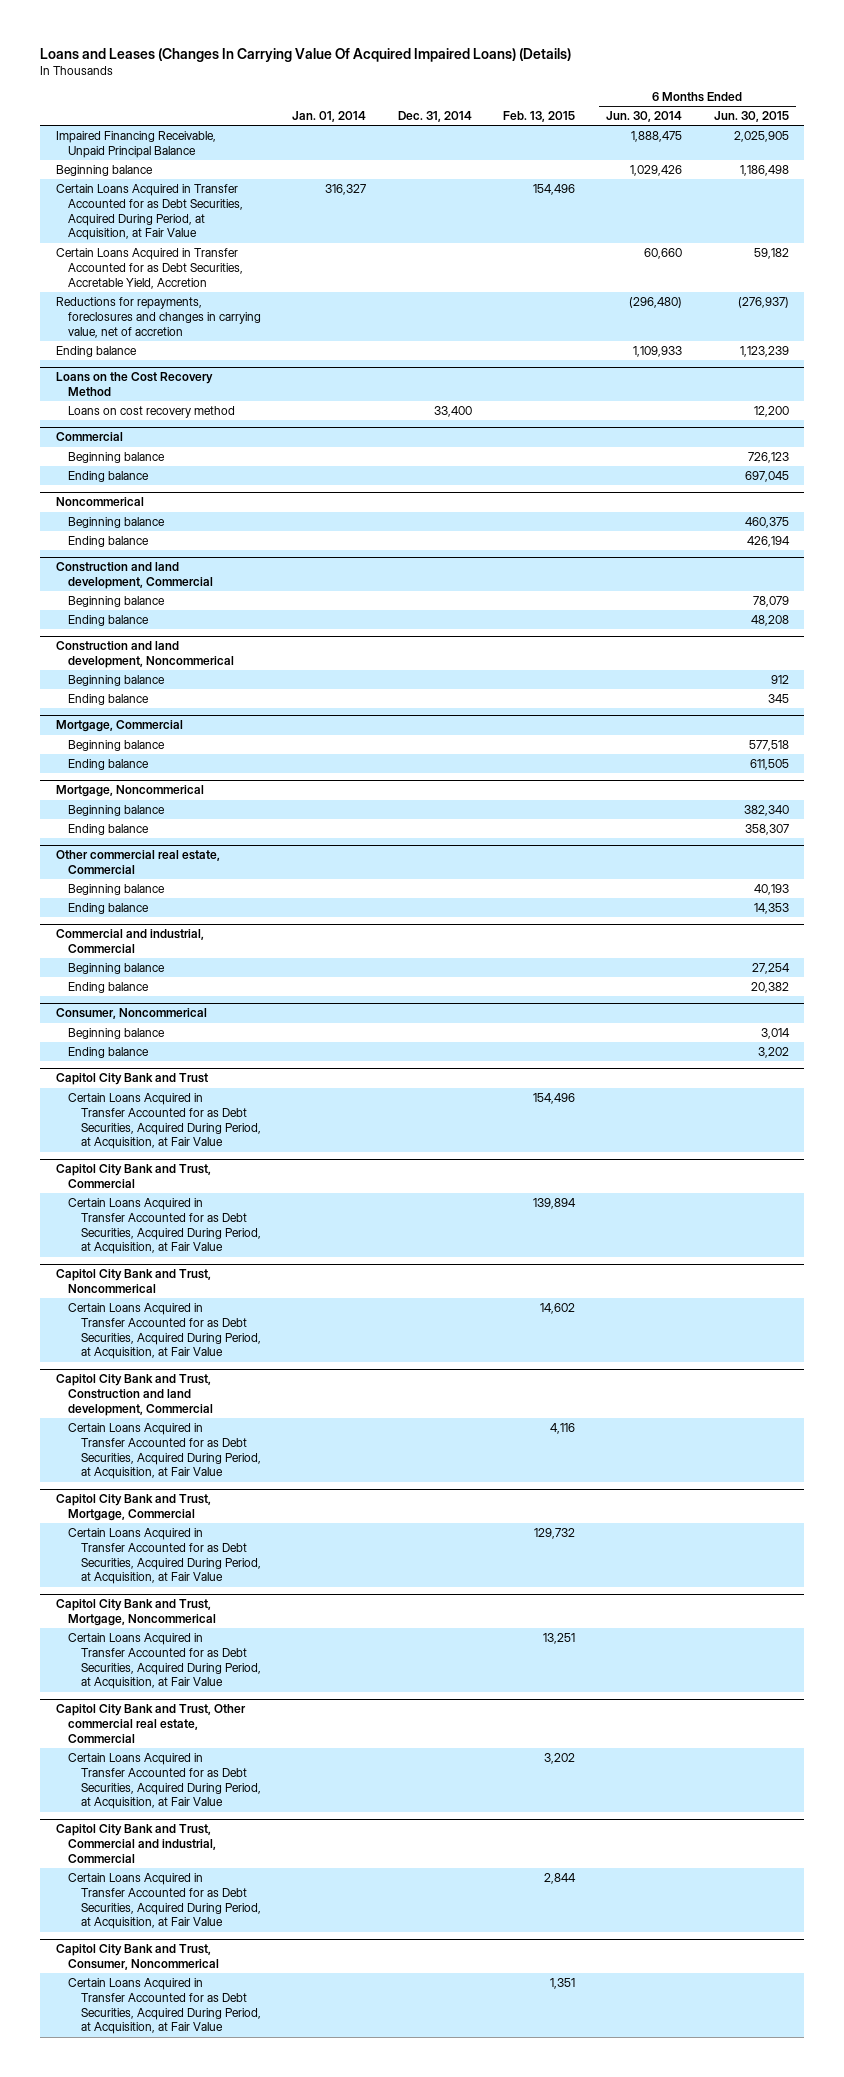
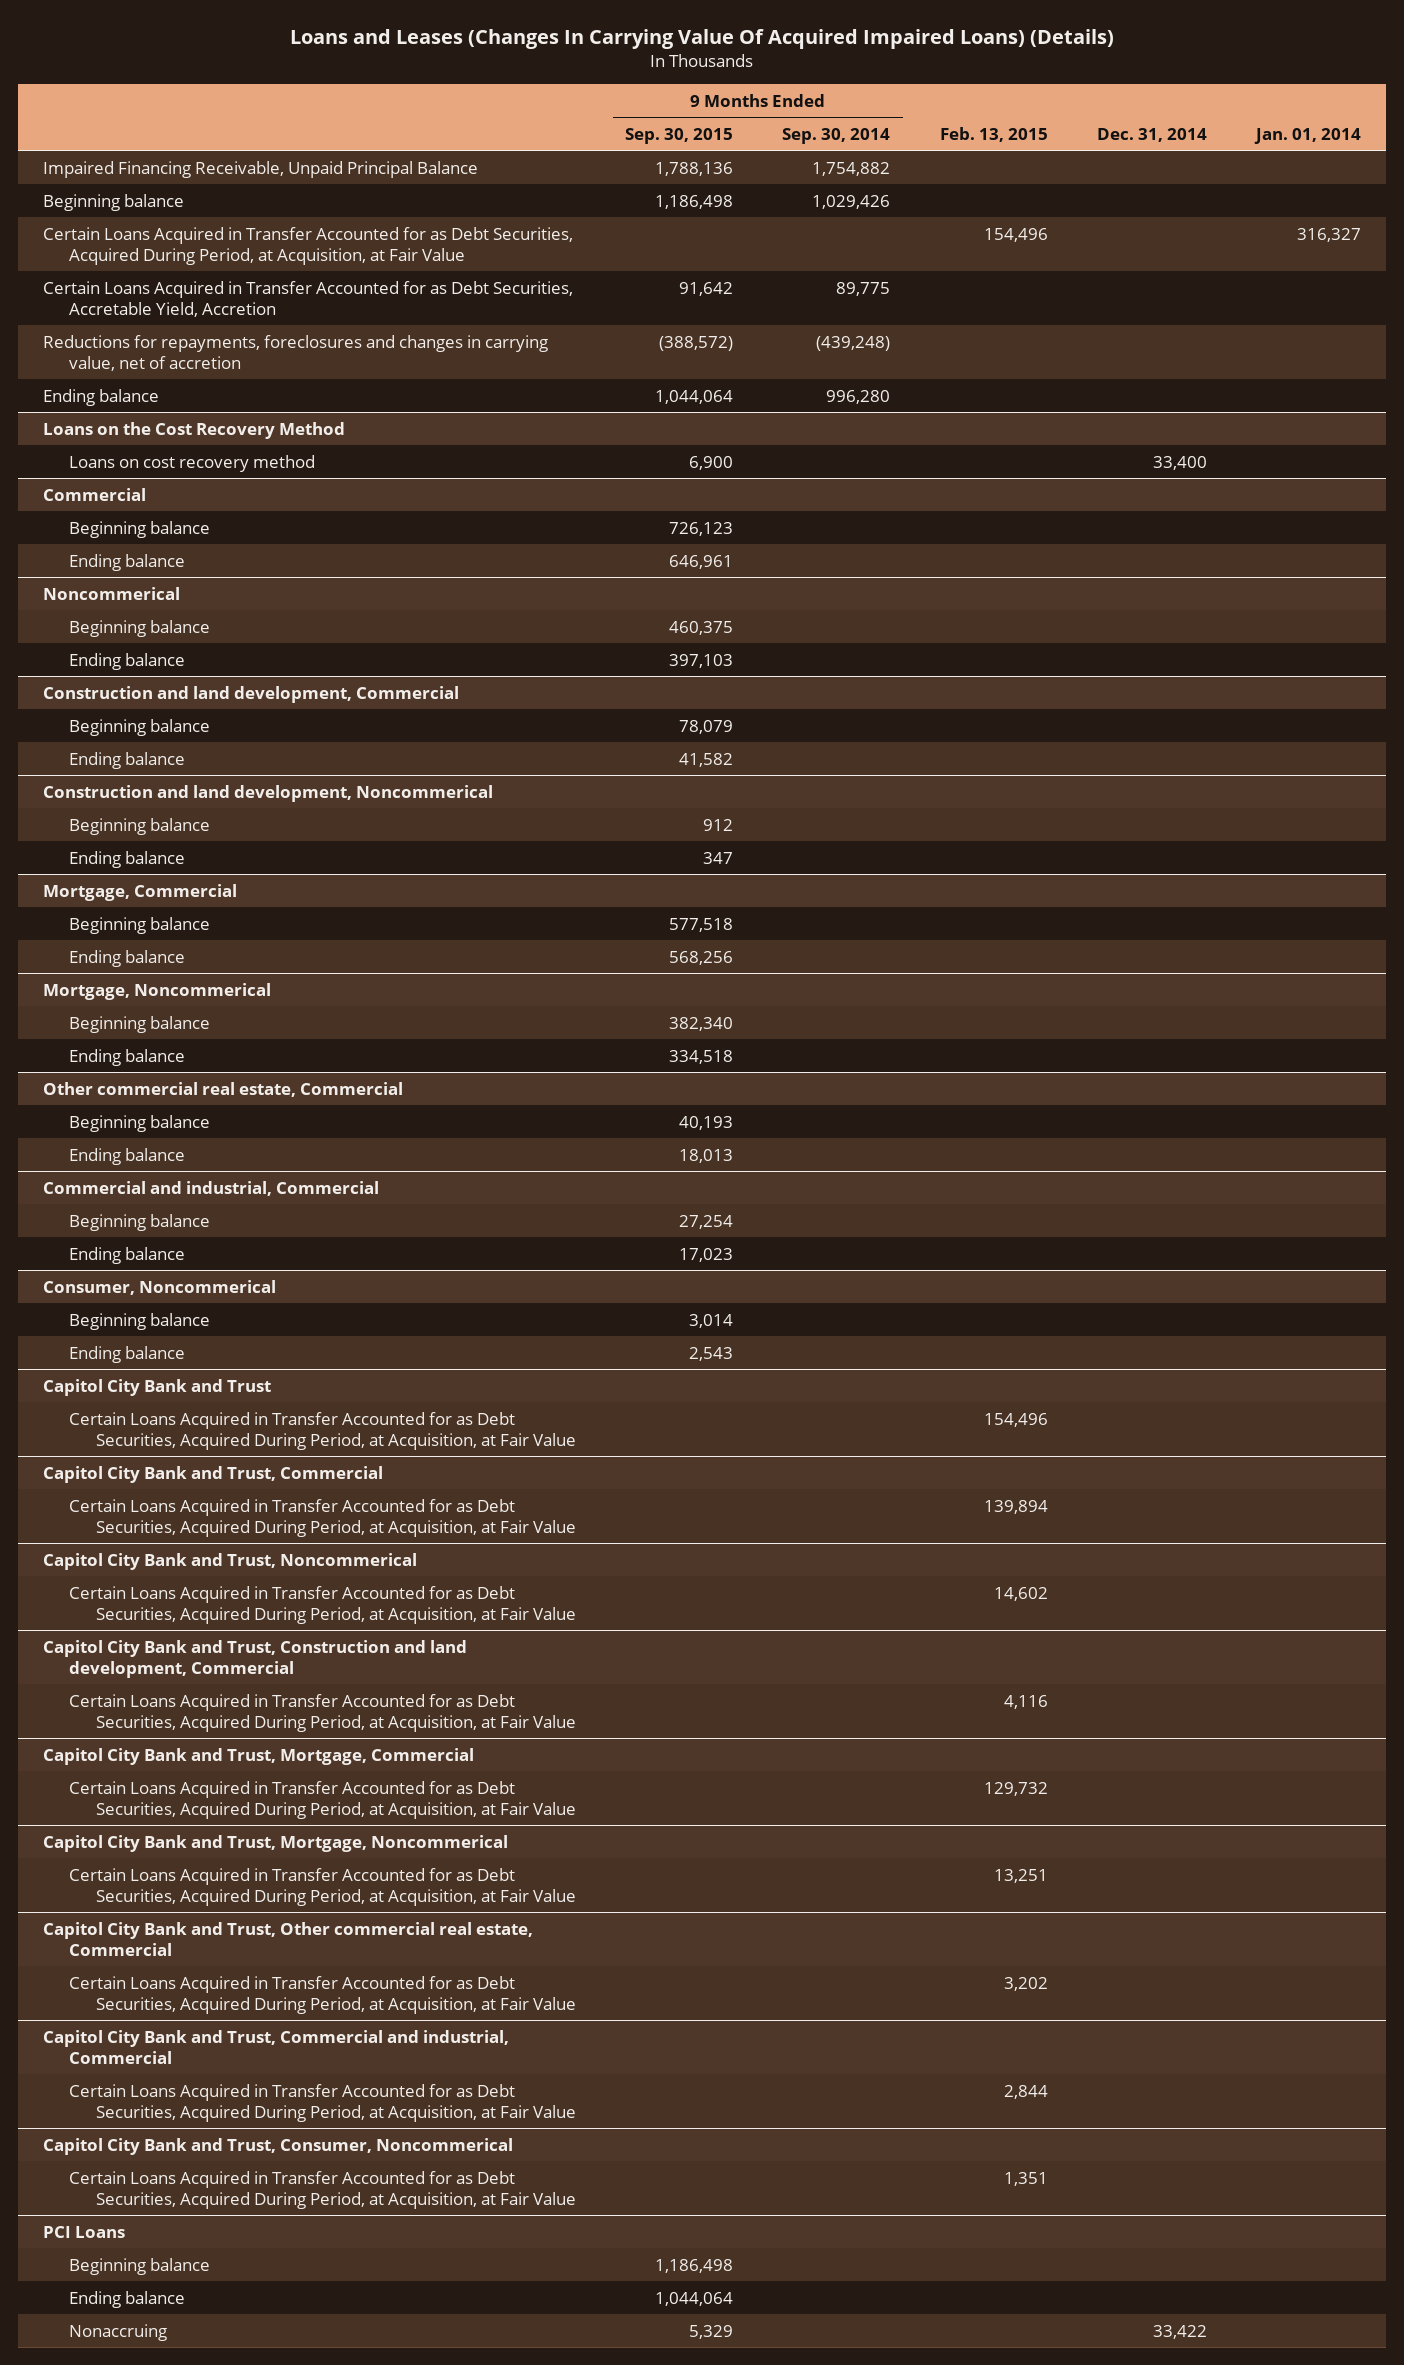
- | Jan. 01, 2014 | Dec. 31, 2014 | Feb. 13, 2015 | 6 Months Ended Jun. 30, 2014 | 6 Months Ended Jun. 30, 2015
+ | 9 Months Ended Sep. 30, 2015 | 9 Months Ended Sep. 30, 2014 | Feb. 13, 2015 | Dec. 31, 2014 | Jan. 01, 2014
+ PCI Loans
+ Beginning balance | 1,186,498 | | | |
+ Ending balance | 1,044,064 | | | |
+ Nonaccruing | 5,329 | | | 33,422 |

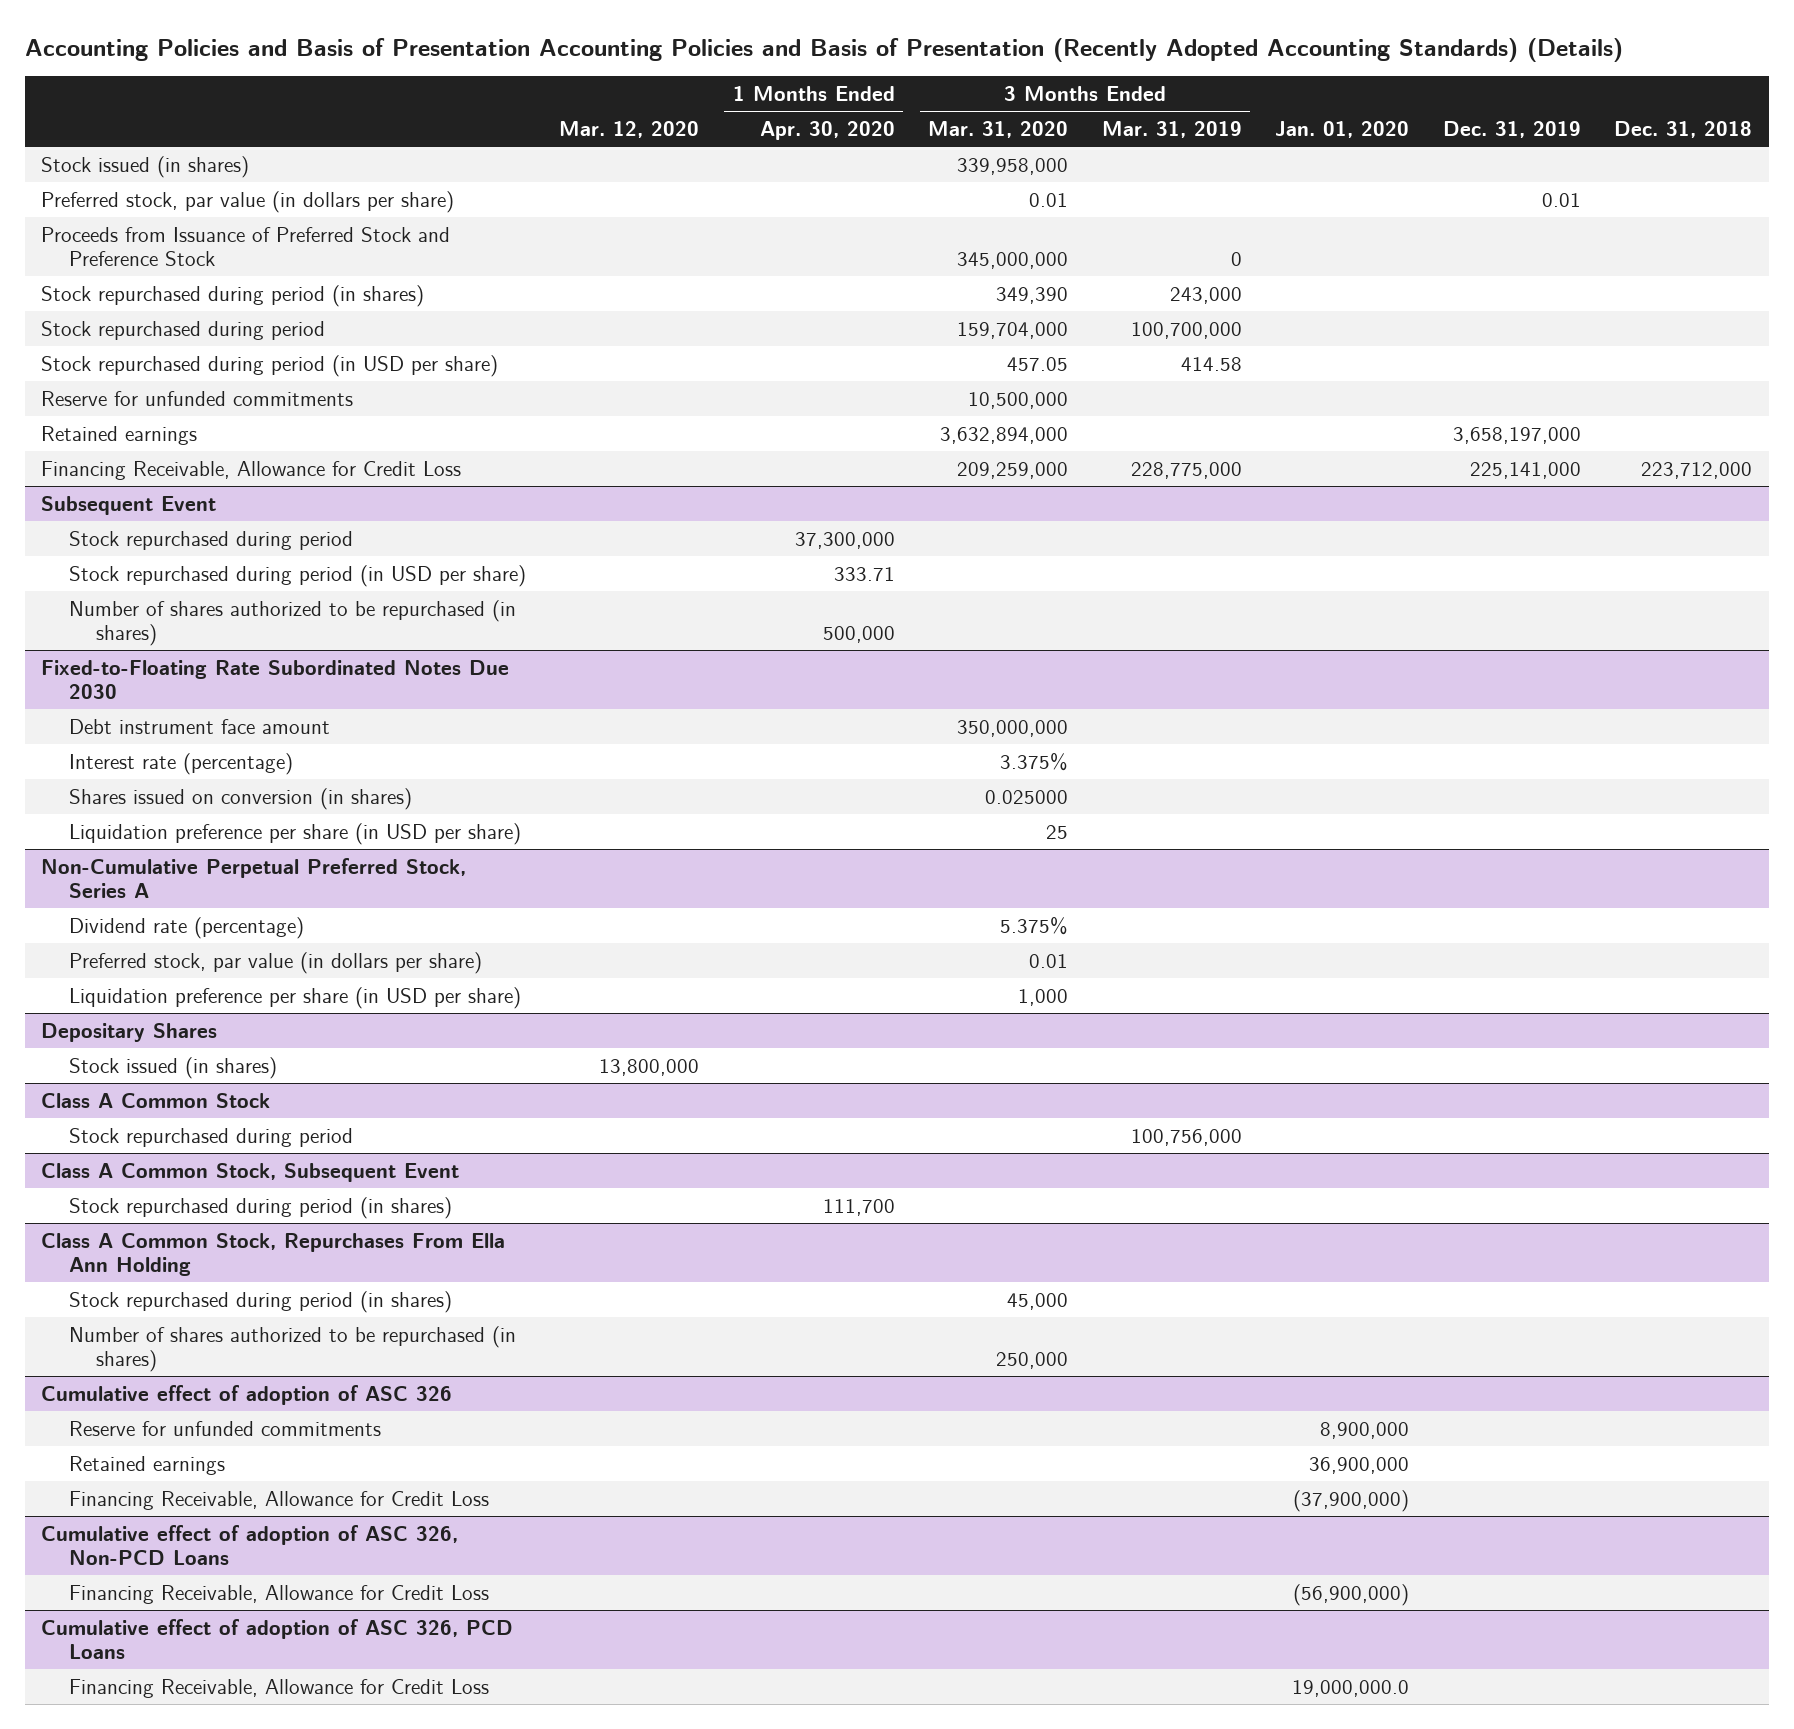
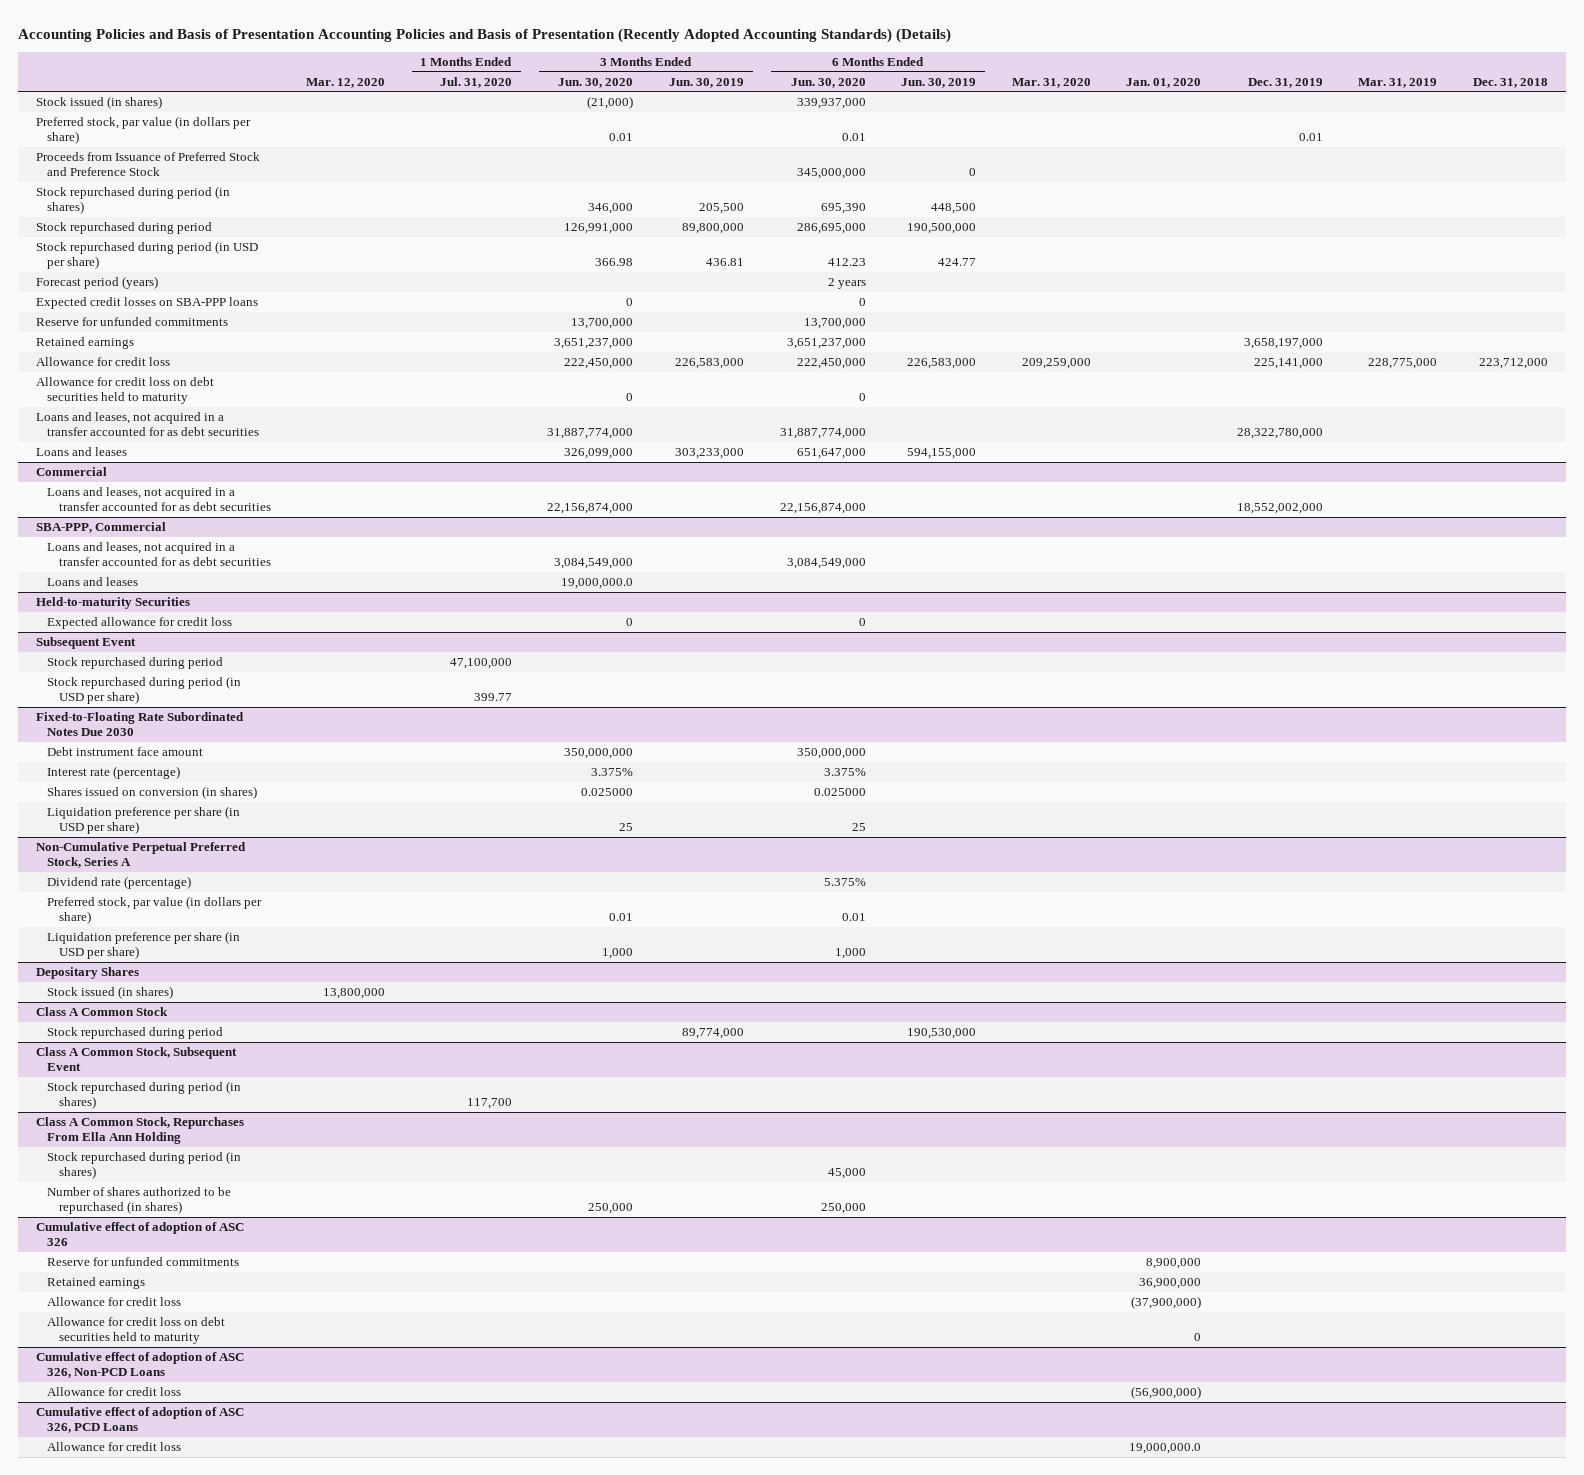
- | Mar. 12, 2020 | 1 Months Ended Apr. 30, 2020 | 3 Months Ended Mar. 31, 2020 | 3 Months Ended Mar. 31, 2019 | Jan. 01, 2020 | Dec. 31, 2019 | Dec. 31, 2018
+ | Mar. 12, 2020 | 1 Months Ended Jul. 31, 2020 | 3 Months Ended Jun. 30, 2020 | 3 Months Ended Jun. 30, 2019 | 6 Months Ended Jun. 30, 2020 | 6 Months Ended Jun. 30, 2019 | Mar. 31, 2020 | Jan. 01, 2020 | Dec. 31, 2019 | Mar. 31, 2019 | Dec. 31, 2018
+ Forecast period (years) | | | | | 2 years | | | | | |
+ Expected credit losses on SBA-PPP loans | | | 0 | | 0 | | | | | |
- Financing Receivable, Allowance for Credit Loss | | | 209,259,000 | 228,775,000 | | 225,141,000 | 223,712,000
+ Allowance for credit loss | | | 222,450,000 | 226,583,000 | 222,450,000 | 226,583,000 | 209,259,000 | | 225,141,000 | 228,775,000 | 223,712,000
+ Allowance for credit loss on debt securities held to maturity | | | 0 | | 0 | | | | | |
+ Loans and leases, not acquired in a transfer accounted for as debt securities | | | 31,887,774,000 | | 31,887,774,000 | | | | 28,322,780,000 | |
+ Loans and leases | | | 326,099,000 | 303,233,000 | 651,647,000 | 594,155,000 | | | | |
+ Commercial
+ Loans and leases, not acquired in a transfer accounted for as debt securities | | | 22,156,874,000 | | 22,156,874,000 | | | | 18,552,002,000 | |
+ SBA-PPP, Commercial
+ Loans and leases, not acquired in a transfer accounted for as debt securities | | | 3,084,549,000 | | 3,084,549,000 | | | | | |
+ Loans and leases | | | 19,000,000.0 | | | | | | | |
+ Held-to-maturity Securities
+ Expected allowance for credit loss | | | 0 | | 0 | | | | | |
@ Subsequent Event
- Number of shares authorized to be repurchased (in shares) | | 500,000 | | | | |
@ Cumulative effect of adoption of ASC 326
- Financing Receivable, Allowance for Credit Loss | | | | | (37,900,000) | |
+ Allowance for credit loss | | | | | | | | (37,900,000) | | |
+ Allowance for credit loss on debt securities held to maturity | | | | | | | | 0 | | |
@ Cumulative effect of adoption of ASC 326, Non-PCD Loans
- Financing Receivable, Allowance for Credit Loss | | | | | (56,900,000) | |
+ Allowance for credit loss | | | | | | | | (56,900,000) | | |
@ Cumulative effect of adoption of ASC 326, PCD Loans
- Financing Receivable, Allowance for Credit Loss | | | | | 19,000,000.0 | |
+ Allowance for credit loss | | | | | | | | 19,000,000.0 | | |

